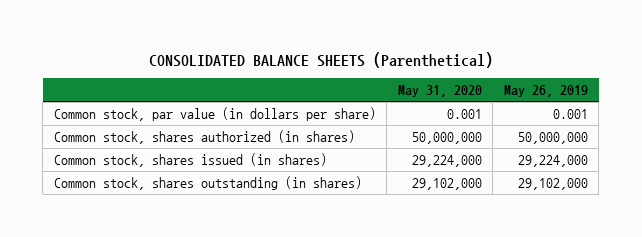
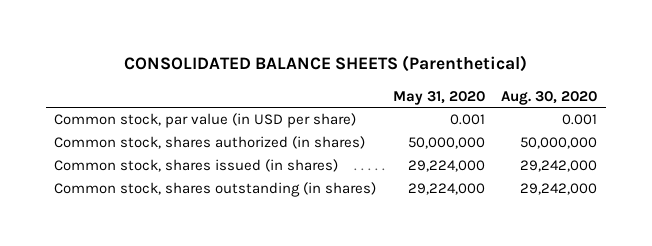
- | May 31, 2020 | May 26, 2019
+ | May 31, 2020 | Aug. 30, 2020
- Common stock, par value (in dollars per share) | 0.001 | 0.001
+ Common stock, par value (in USD per share) | 0.001 | 0.001
- Common stock, shares outstanding (in shares) | 29,102,000 | 29,102,000
+ Common stock, shares outstanding (in shares) | 29,224,000 | 29,242,000

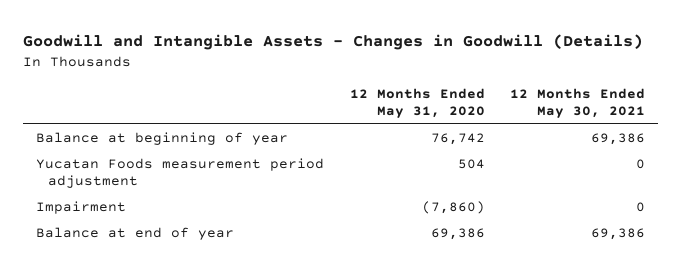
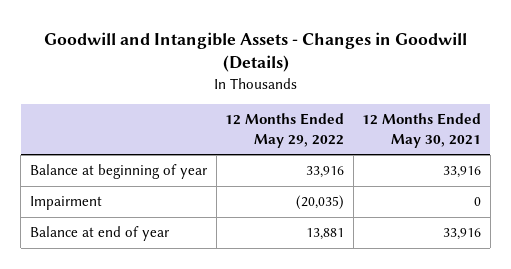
- | 12 Months Ended May 31, 2020 | 12 Months Ended May 30, 2021
+ | 12 Months Ended May 29, 2022 | 12 Months Ended May 30, 2021
- Balance at beginning of year | 76,742 | 69,386
- Yucatan Foods measurement period adjustment | 504 | 0
+ Balance at beginning of year | 33,916 | 33,916
- Balance at end of year | 69,386 | 69,386
+ Balance at end of year | 13,881 | 33,916

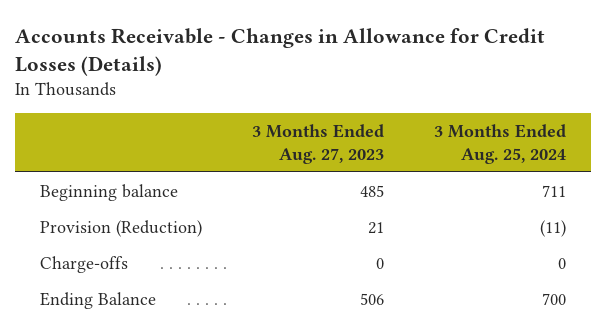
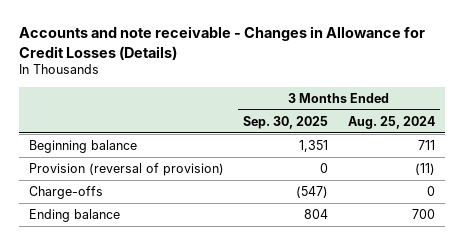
- Accounts Receivable - Changes in Allowance for Credit Losses (Details)
+ Accounts and note receivable - Changes in Allowance for Credit Losses (Details)
- | 3 Months Ended Aug. 27, 2023 | 3 Months Ended Aug. 25, 2024
+ | 3 Months Ended Sep. 30, 2025 | 3 Months Ended Aug. 25, 2024
- Provision (Reduction) | 21 | (11)
+ Provision (reversal of provision) | 0 | (11)
- Ending Balance | 506 | 700
+ Ending balance | 804 | 700

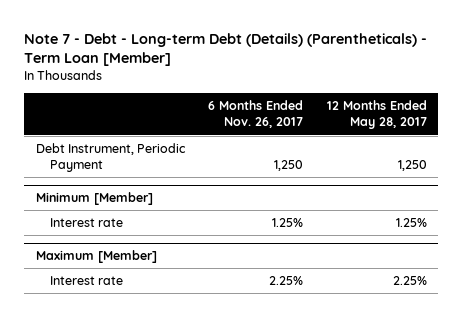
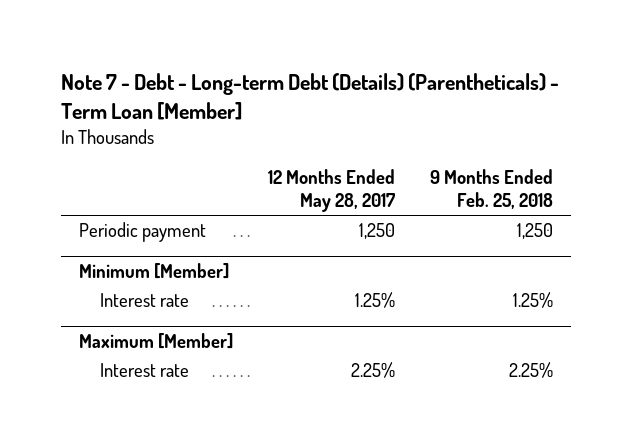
- | 6 Months Ended Nov. 26, 2017 | 12 Months Ended May 28, 2017
+ | 12 Months Ended May 28, 2017 | 9 Months Ended Feb. 25, 2018
- Debt Instrument, Periodic Payment | 1,250 | 1,250
+ Periodic payment | 1,250 | 1,250

